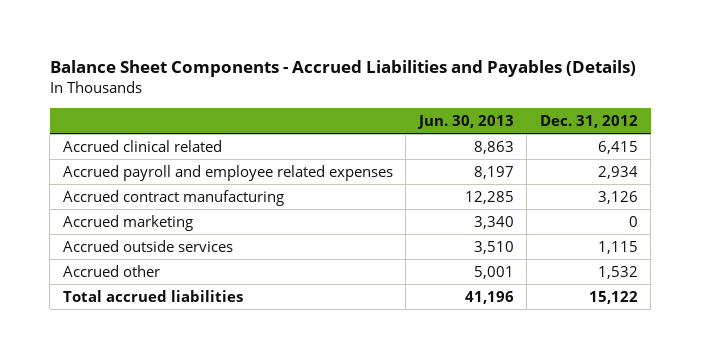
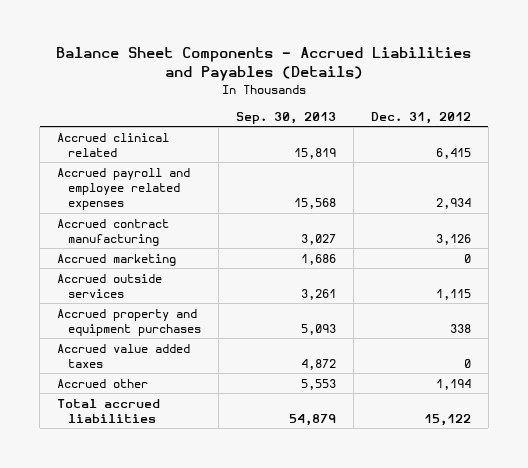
- | Jun. 30, 2013 | Dec. 31, 2012
+ | Sep. 30, 2013 | Dec. 31, 2012
- Accrued other | 5,001 | 1,532
+ Accrued property and equipment purchases | 5,093 | 338
+ Accrued value added taxes | 4,872 | 0
+ Accrued other | 5,553 | 1,194

